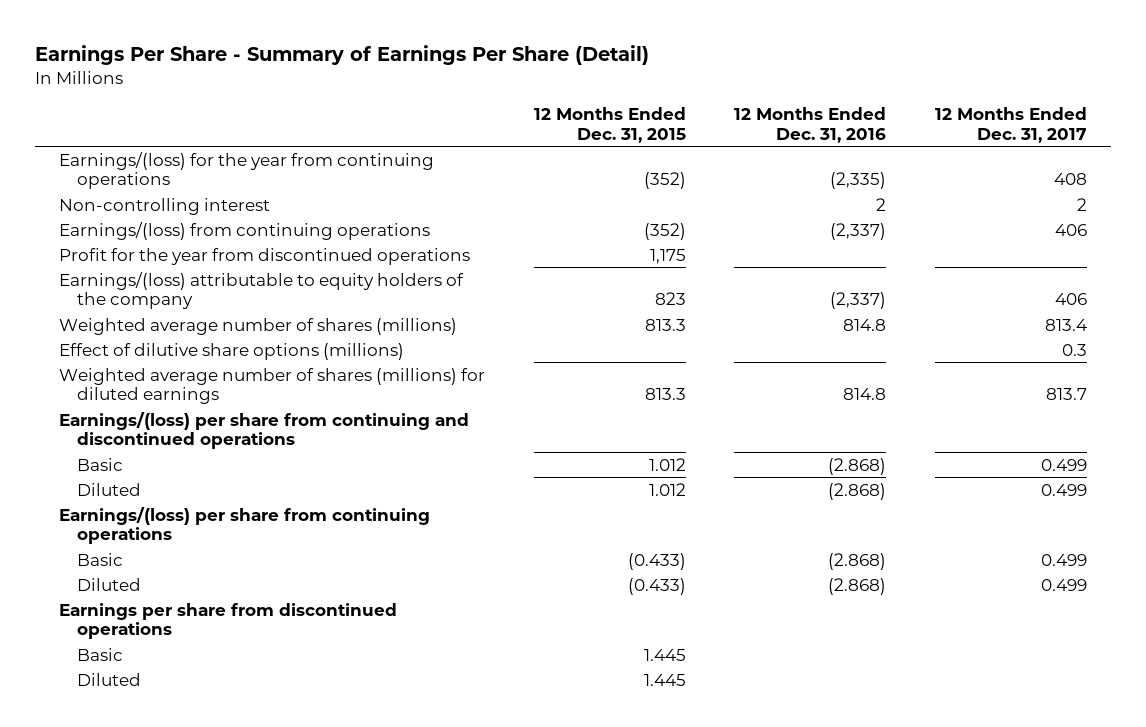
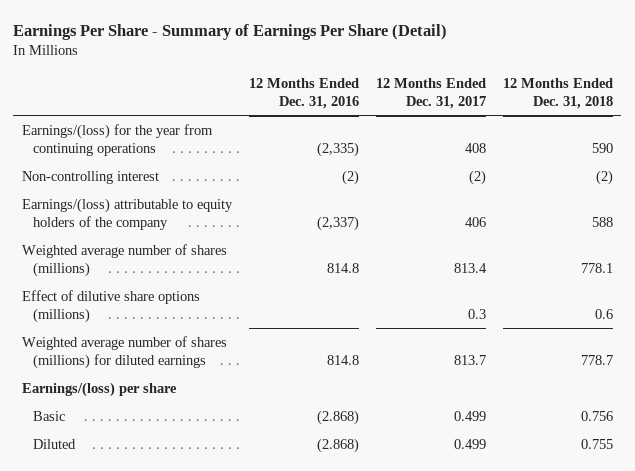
- | 12 Months Ended Dec. 31, 2015 | 12 Months Ended Dec. 31, 2016 | 12 Months Ended Dec. 31, 2017
+ | 12 Months Ended Dec. 31, 2016 | 12 Months Ended Dec. 31, 2017 | 12 Months Ended Dec. 31, 2018
- Non-controlling interest | | 2 | 2
- Earnings/(loss) from continuing operations | (352) | (2,337) | 406
- Profit for the year from discontinued operations | 1,175 | |
+ Non-controlling interest | (2) | (2) | (2)
- Earnings/(loss) per share from continuing and discontinued operations
- Basic | 1.012 | (2.868) | 0.499
- Diluted | 1.012 | (2.868) | 0.499
- Earnings/(loss) per share from continuing operations
+ Earnings/(loss) per share
- Earnings per share from discontinued operations
- Basic | 1.445 | |
- Diluted | 1.445 | |

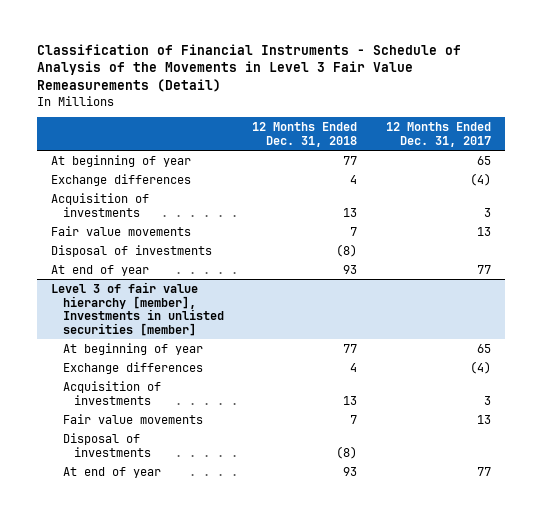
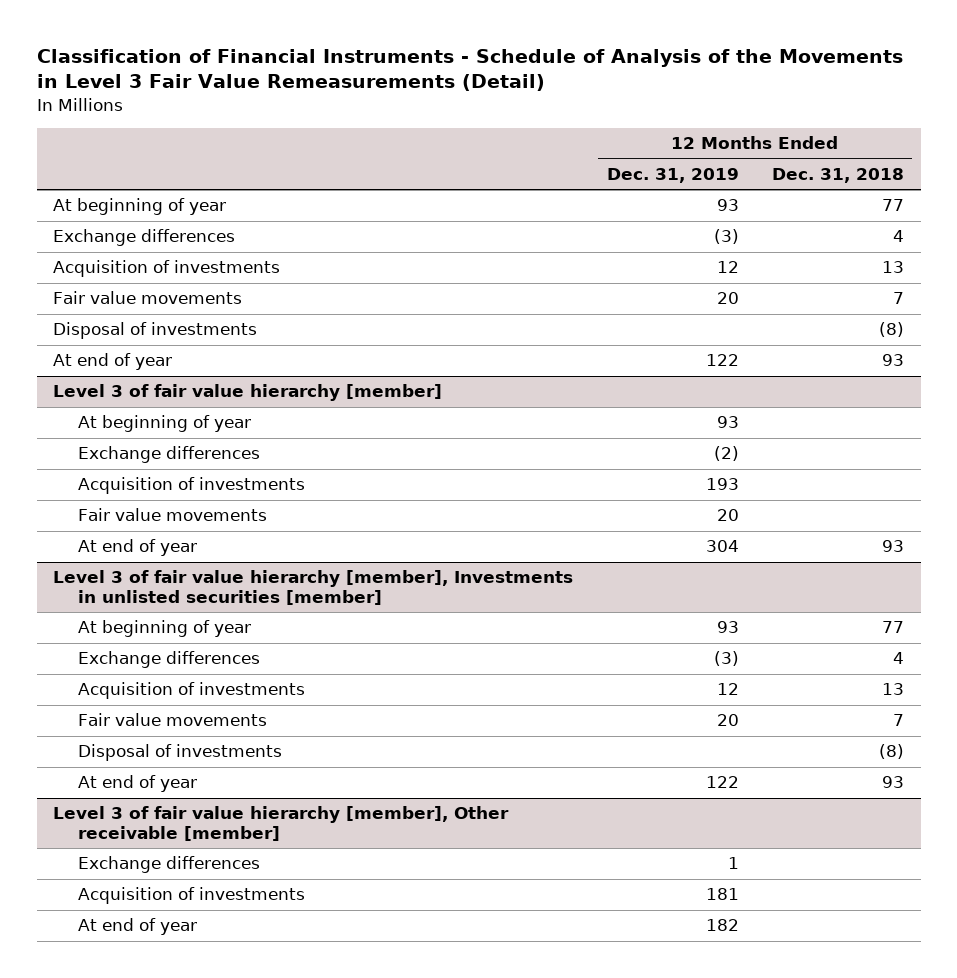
- | 12 Months Ended Dec. 31, 2018 | 12 Months Ended Dec. 31, 2017
+ | 12 Months Ended Dec. 31, 2019 | 12 Months Ended Dec. 31, 2018
+ Level 3 of fair value hierarchy [member]
+ At beginning of year | 93 |
+ Exchange differences | (2) |
+ Acquisition of investments | 193 |
+ Fair value movements | 20 |
+ At end of year | 304 | 93
+ Level 3 of fair value hierarchy [member], Other receivable [member]
+ Exchange differences | 1 |
+ Acquisition of investments | 181 |
+ At end of year | 182 |

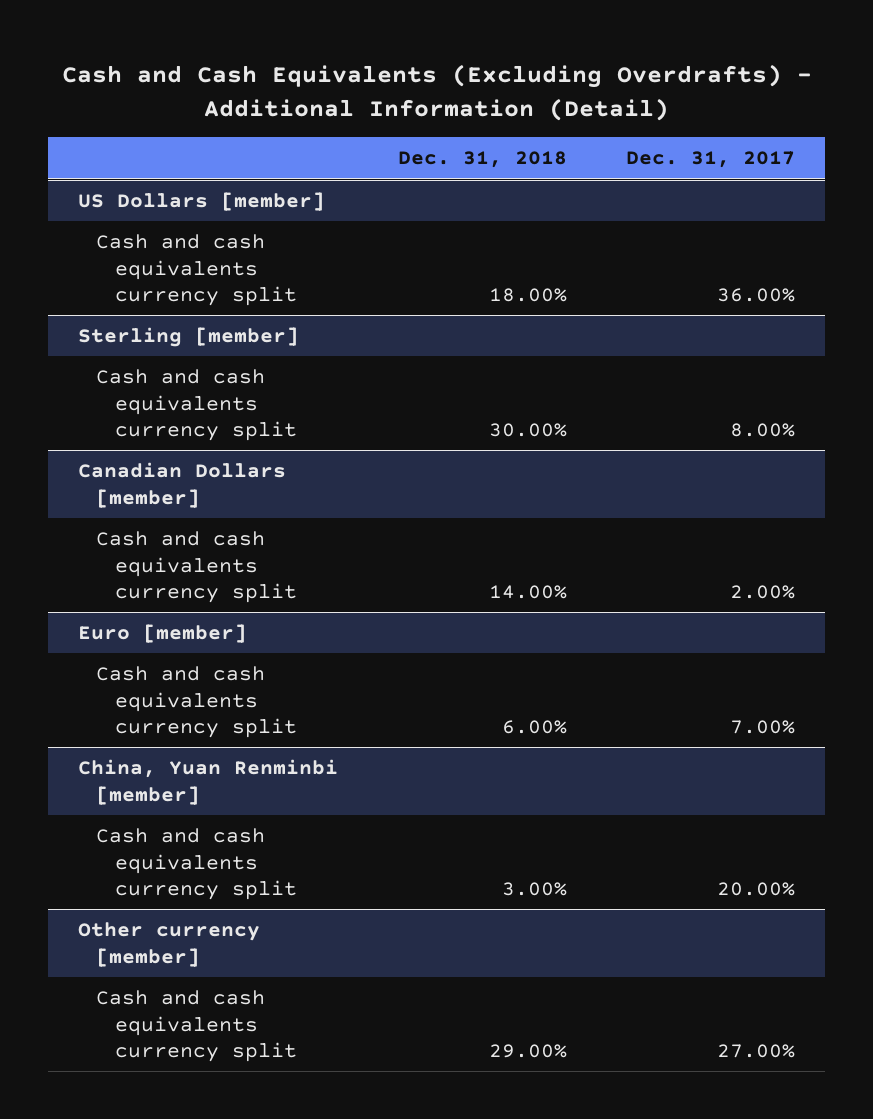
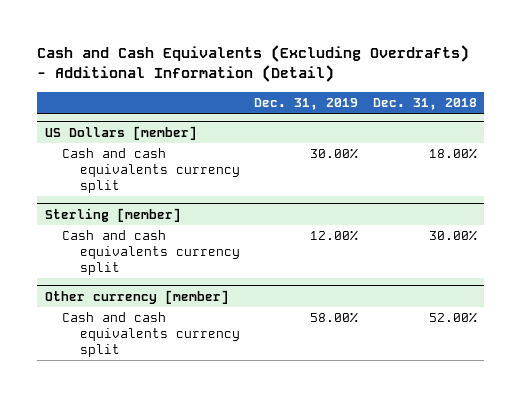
- | Dec. 31, 2018 | Dec. 31, 2017
+ | Dec. 31, 2019 | Dec. 31, 2018
- Canadian Dollars [member]
- Cash and cash equivalents currency split | 14.00% | 2.00%
- Euro [member]
- Cash and cash equivalents currency split | 6.00% | 7.00%
- China, Yuan Renminbi [member]
- Cash and cash equivalents currency split | 3.00% | 20.00%
@ Other currency [member]
- Cash and cash equivalents currency split | 29.00% | 27.00%
+ Cash and cash equivalents currency split | 58.00% | 52.00%

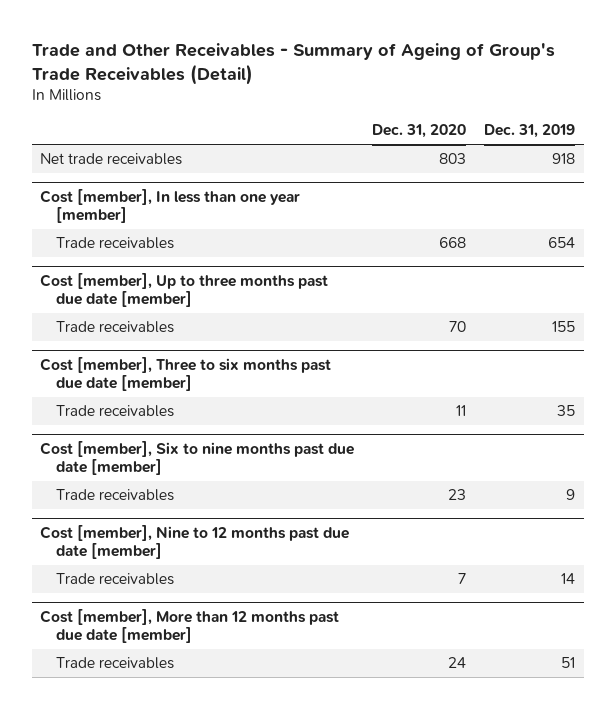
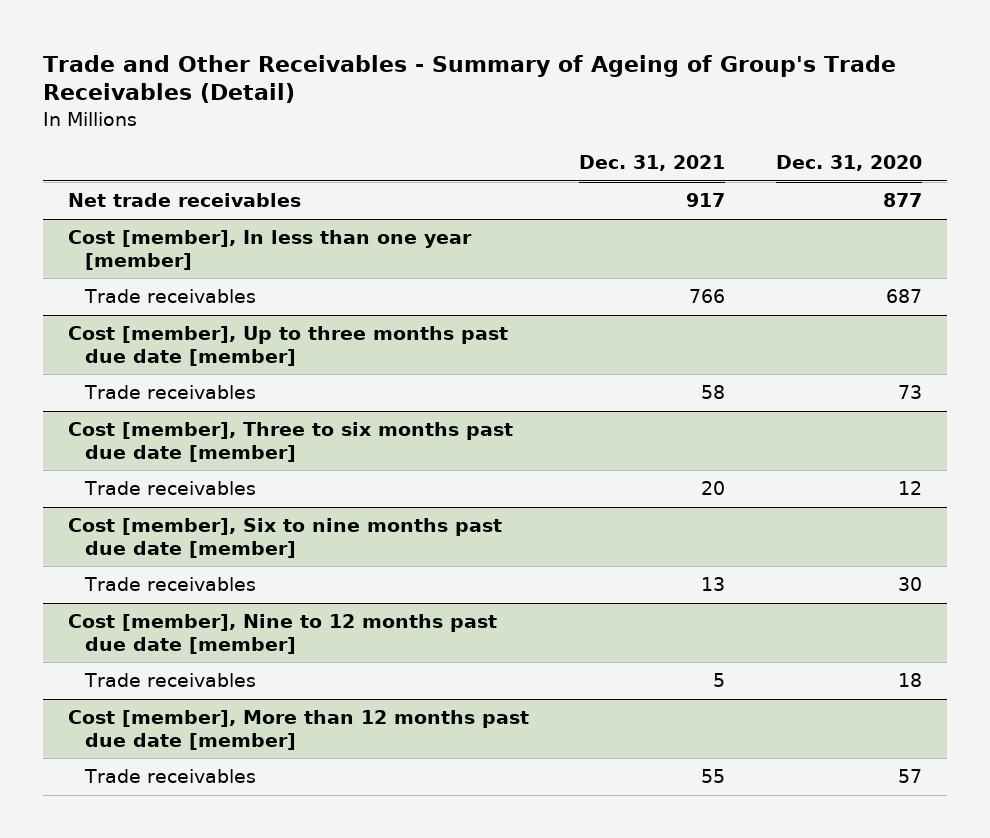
- | Dec. 31, 2020 | Dec. 31, 2019
+ | Dec. 31, 2021 | Dec. 31, 2020
- Net trade receivables | 803 | 918
+ Net trade receivables | 917 | 877
@ Cost [member], In less than one year [member]
- Trade receivables | 668 | 654
+ Trade receivables | 766 | 687
@ Cost [member], Up to three months past due date [member]
- Trade receivables | 70 | 155
+ Trade receivables | 58 | 73
@ Cost [member], Three to six months past due date [member]
- Trade receivables | 11 | 35
+ Trade receivables | 20 | 12
@ Cost [member], Six to nine months past due date [member]
- Trade receivables | 23 | 9
+ Trade receivables | 13 | 30
@ Cost [member], Nine to 12 months past due date [member]
- Trade receivables | 7 | 14
+ Trade receivables | 5 | 18
@ Cost [member], More than 12 months past due date [member]
- Trade receivables | 24 | 51
+ Trade receivables | 55 | 57

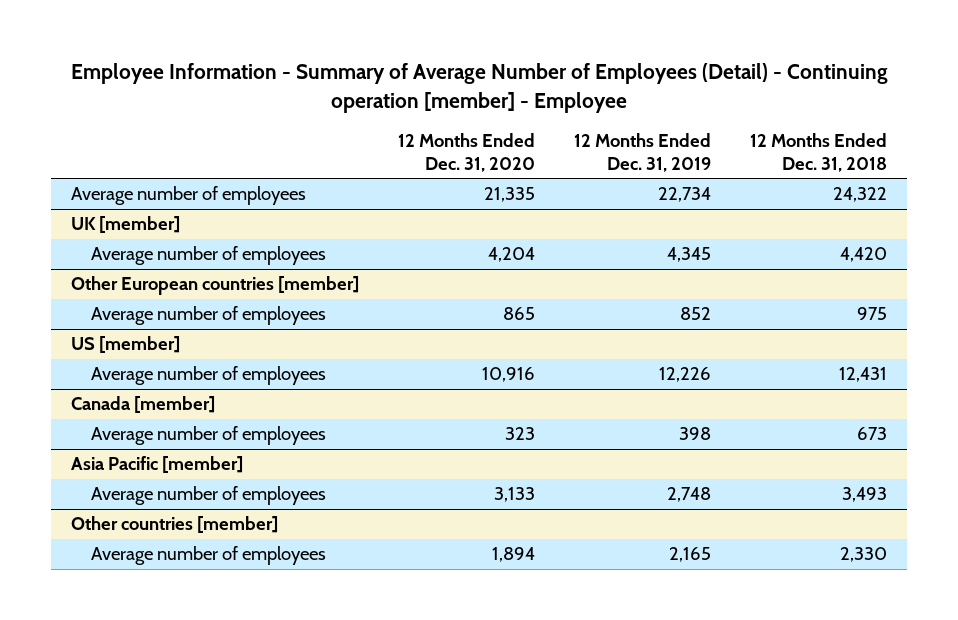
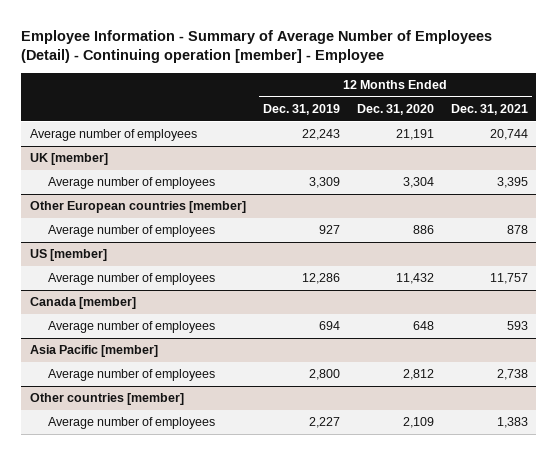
- | 12 Months Ended Dec. 31, 2020 | 12 Months Ended Dec. 31, 2019 | 12 Months Ended Dec. 31, 2018
+ | 12 Months Ended Dec. 31, 2019 | 12 Months Ended Dec. 31, 2020 | 12 Months Ended Dec. 31, 2021
- Average number of employees | 21,335 | 22,734 | 24,322
+ Average number of employees | 22,243 | 21,191 | 20,744
@ UK [member]
- Average number of employees | 4,204 | 4,345 | 4,420
+ Average number of employees | 3,309 | 3,304 | 3,395
@ Other European countries [member]
- Average number of employees | 865 | 852 | 975
+ Average number of employees | 927 | 886 | 878
@ US [member]
- Average number of employees | 10,916 | 12,226 | 12,431
+ Average number of employees | 12,286 | 11,432 | 11,757
@ Canada [member]
- Average number of employees | 323 | 398 | 673
+ Average number of employees | 694 | 648 | 593
@ Asia Pacific [member]
- Average number of employees | 3,133 | 2,748 | 3,493
+ Average number of employees | 2,800 | 2,812 | 2,738
@ Other countries [member]
- Average number of employees | 1,894 | 2,165 | 2,330
+ Average number of employees | 2,227 | 2,109 | 1,383

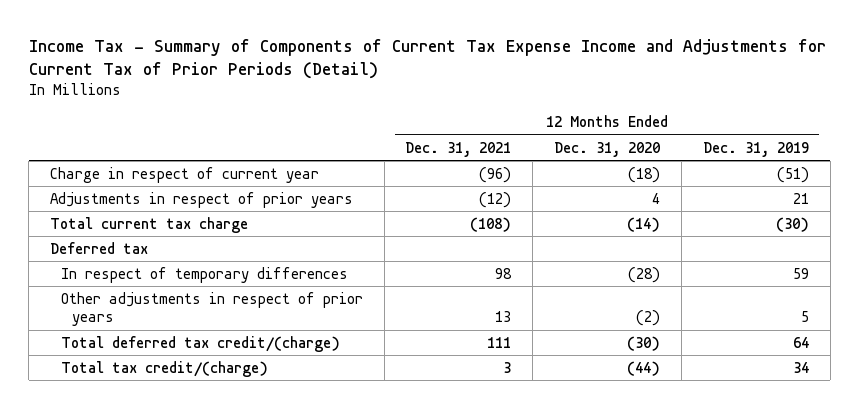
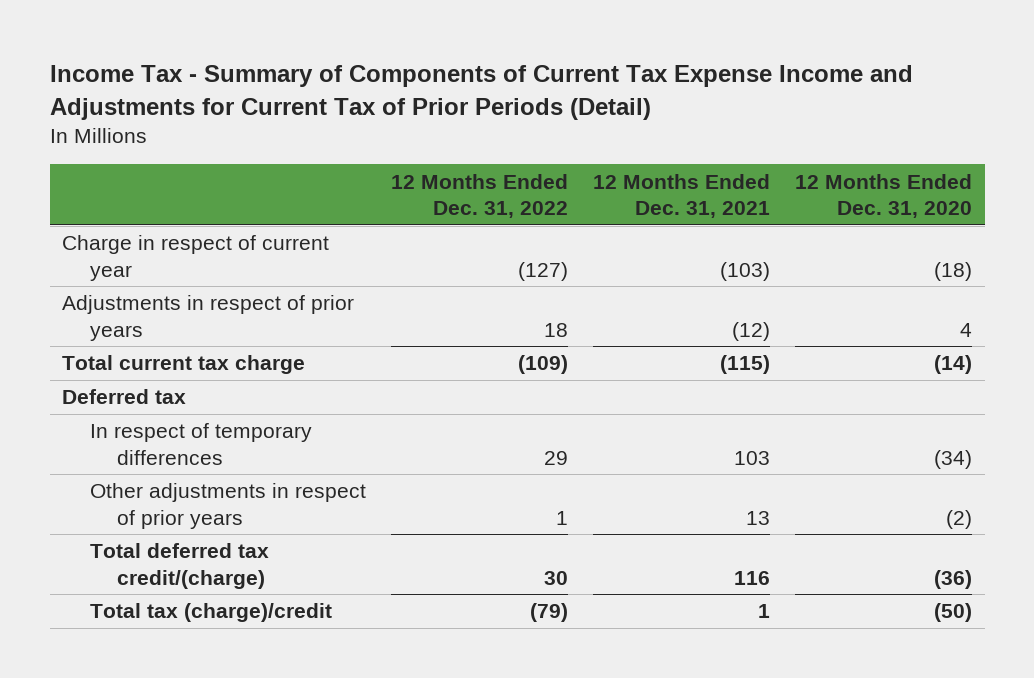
- | 12 Months Ended Dec. 31, 2021 | 12 Months Ended Dec. 31, 2020 | 12 Months Ended Dec. 31, 2019
+ | 12 Months Ended Dec. 31, 2022 | 12 Months Ended Dec. 31, 2021 | 12 Months Ended Dec. 31, 2020
- Charge in respect of current year | (96) | (18) | (51)
+ Charge in respect of current year | (127) | (103) | (18)
- Total current tax charge | (108) | (14) | (30)
+ Total current tax charge | (109) | (115) | (14)
- In respect of temporary differences | 98 | (28) | 59
+ In respect of temporary differences | 29 | 103 | (34)
- Total deferred tax credit/(charge) | 111 | (30) | 64
- Total tax credit/(charge) | 3 | (44) | 34
+ Total deferred tax credit/(charge) | 30 | 116 | (36)
+ Total tax (charge)/credit | (79) | 1 | (50)

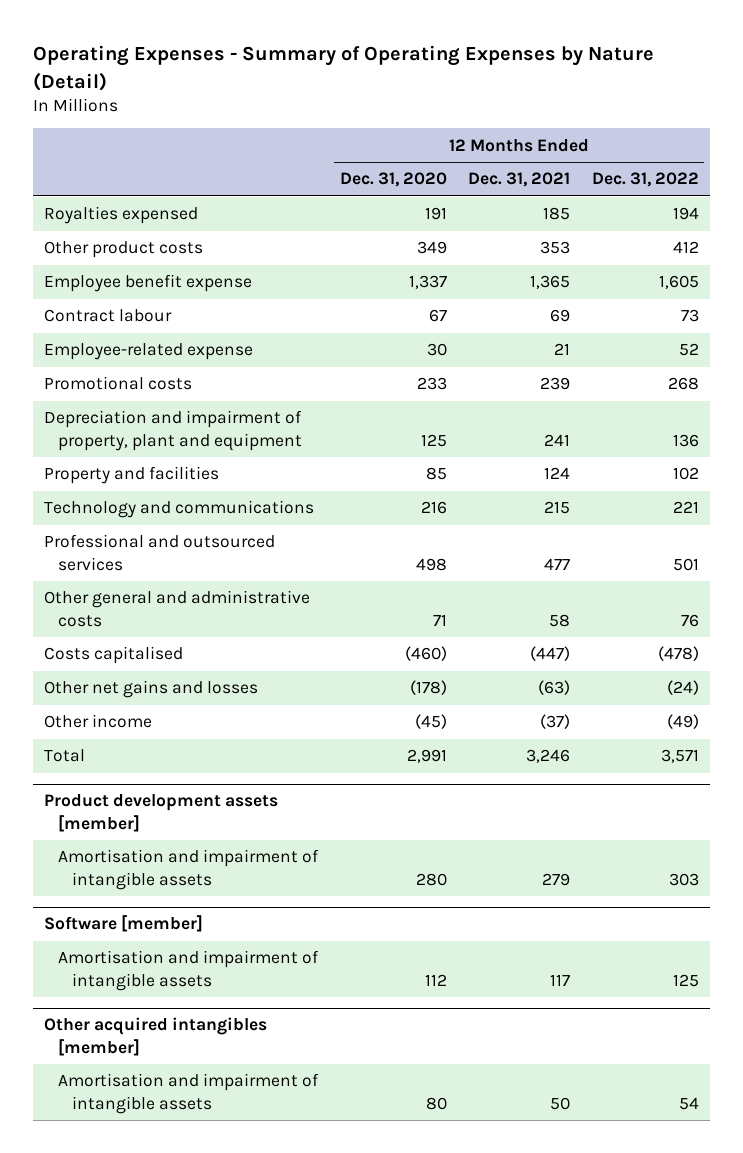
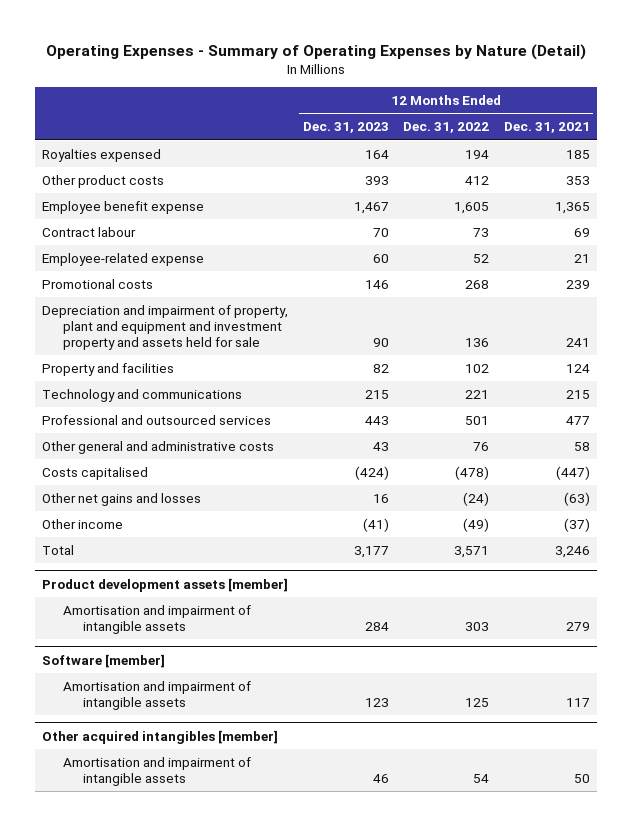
- | 12 Months Ended Dec. 31, 2020 | 12 Months Ended Dec. 31, 2021 | 12 Months Ended Dec. 31, 2022
+ | 12 Months Ended Dec. 31, 2023 | 12 Months Ended Dec. 31, 2022 | 12 Months Ended Dec. 31, 2021
- Depreciation and impairment of property, plant and equipment | 125 | 241 | 136
+ Depreciation and impairment of property, plant and equipment and investment property and assets held for sale | 90 | 136 | 241

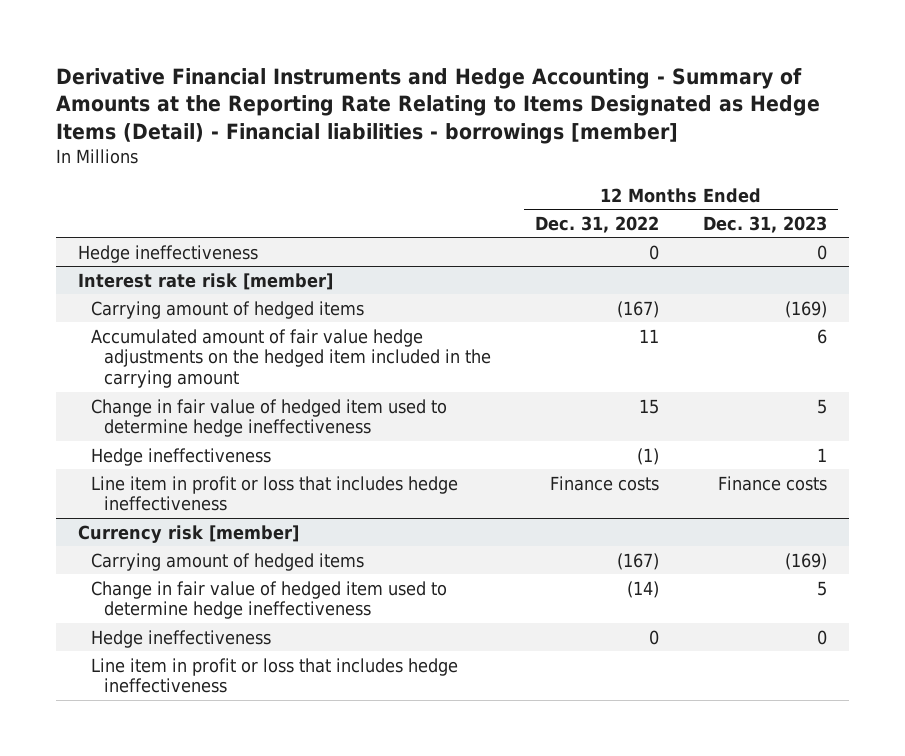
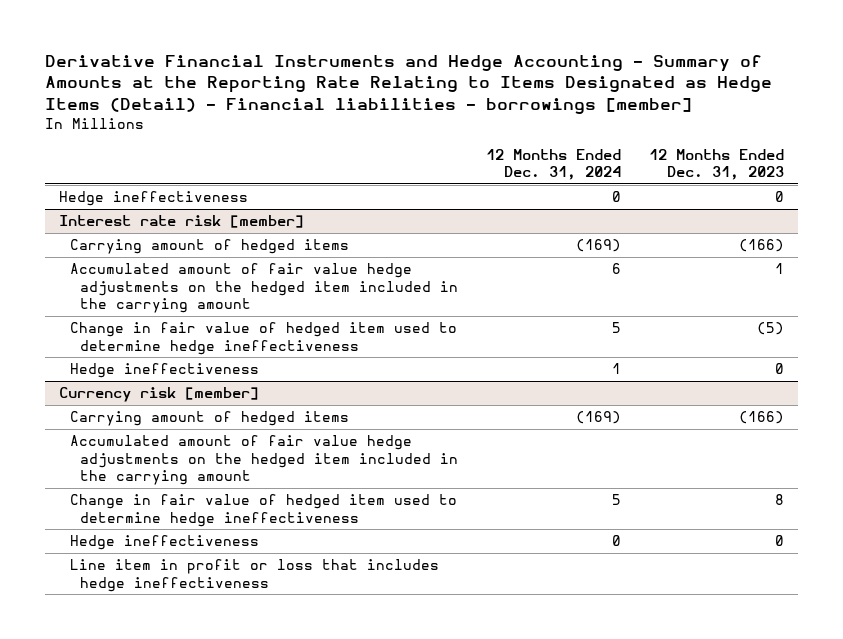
- | 12 Months Ended Dec. 31, 2022 | 12 Months Ended Dec. 31, 2023
+ | 12 Months Ended Dec. 31, 2024 | 12 Months Ended Dec. 31, 2023
@ Interest rate risk [member]
- Carrying amount of hedged items | (167) | (169)
- Accumulated amount of fair value hedge adjustments on the hedged item included in the carrying amount | 11 | 6
- Change in fair value of hedged item used to determine hedge ineffectiveness | 15 | 5
- Hedge ineffectiveness | (1) | 1
- Line item in profit or loss that includes hedge ineffectiveness | Finance costs | Finance costs
+ Carrying amount of hedged items | (169) | (166)
+ Accumulated amount of fair value hedge adjustments on the hedged item included in the carrying amount | 6 | 1
+ Change in fair value of hedged item used to determine hedge ineffectiveness | 5 | (5)
+ Hedge ineffectiveness | 1 | 0
@ Currency risk [member]
- Carrying amount of hedged items | (167) | (169)
- Change in fair value of hedged item used to determine hedge ineffectiveness | (14) | 5
+ Carrying amount of hedged items | (169) | (166)
+ Accumulated amount of fair value hedge adjustments on the hedged item included in the carrying amount
+ Change in fair value of hedged item used to determine hedge ineffectiveness | 5 | 8

